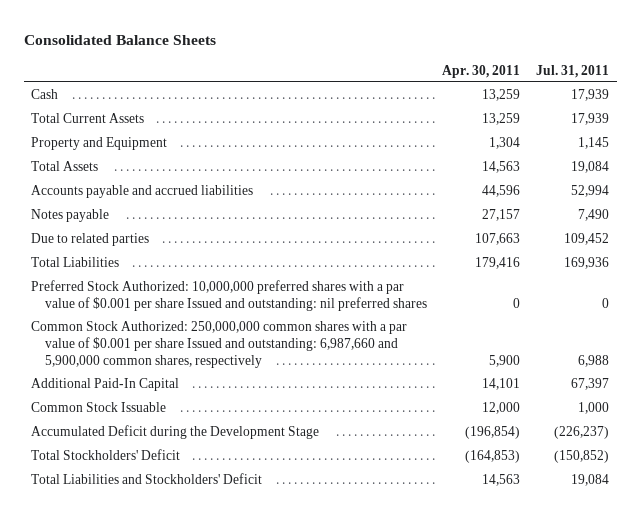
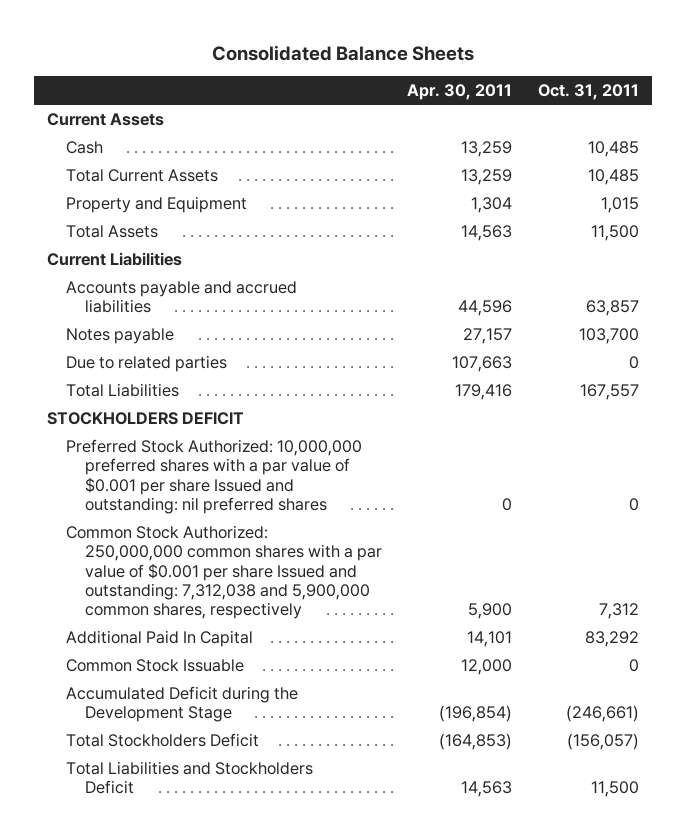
- | Apr. 30, 2011 | Jul. 31, 2011
+ | Apr. 30, 2011 | Oct. 31, 2011
+ Current Assets
+ Current Liabilities
+ STOCKHOLDERS DEFICIT
- Common Stock Authorized: 250,000,000 common shares with a par value of $0.001 per share Issued and outstanding: 6,987,660 and 5,900,000 common shares, respectively | 5,900 | 6,988
- Additional Paid-In Capital | 14,101 | 67,397
+ Common Stock Authorized: 250,000,000 common shares with a par value of $0.001 per share Issued and outstanding: 7,312,038 and 5,900,000 common shares, respectively | 5,900 | 7,312
+ Additional Paid In Capital | 14,101 | 83,292
- Total Stockholders' Deficit | (164,853) | (150,852)
- Total Liabilities and Stockholders' Deficit | 14,563 | 19,084
+ Total Stockholders Deficit | (164,853) | (156,057)
+ Total Liabilities and Stockholders Deficit | 14,563 | 11,500

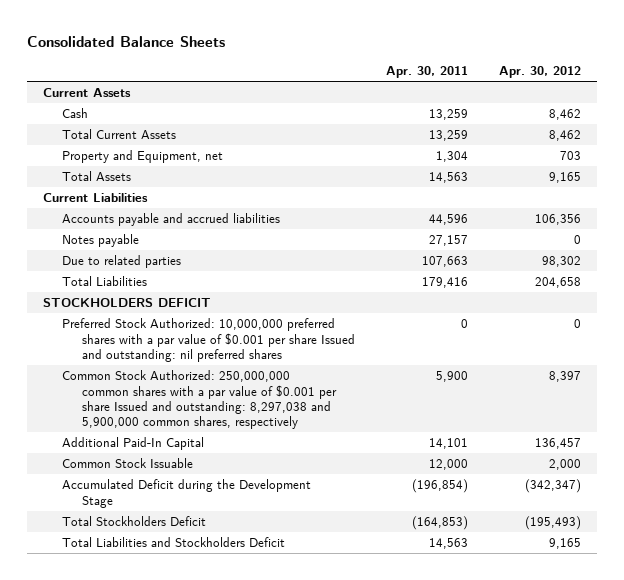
- | Apr. 30, 2011 | Oct. 31, 2011
+ | Apr. 30, 2011 | Apr. 30, 2012
- Property and Equipment | 1,304 | 1,015
+ Property and Equipment, net | 1,304 | 703
- Common Stock Authorized: 250,000,000 common shares with a par value of $0.001 per share Issued and outstanding: 7,312,038 and 5,900,000 common shares, respectively | 5,900 | 7,312
- Additional Paid In Capital | 14,101 | 83,292
+ Common Stock Authorized: 250,000,000 common shares with a par value of $0.001 per share Issued and outstanding: 8,297,038 and 5,900,000 common shares, respectively | 5,900 | 8,397
+ Additional Paid-In Capital | 14,101 | 136,457

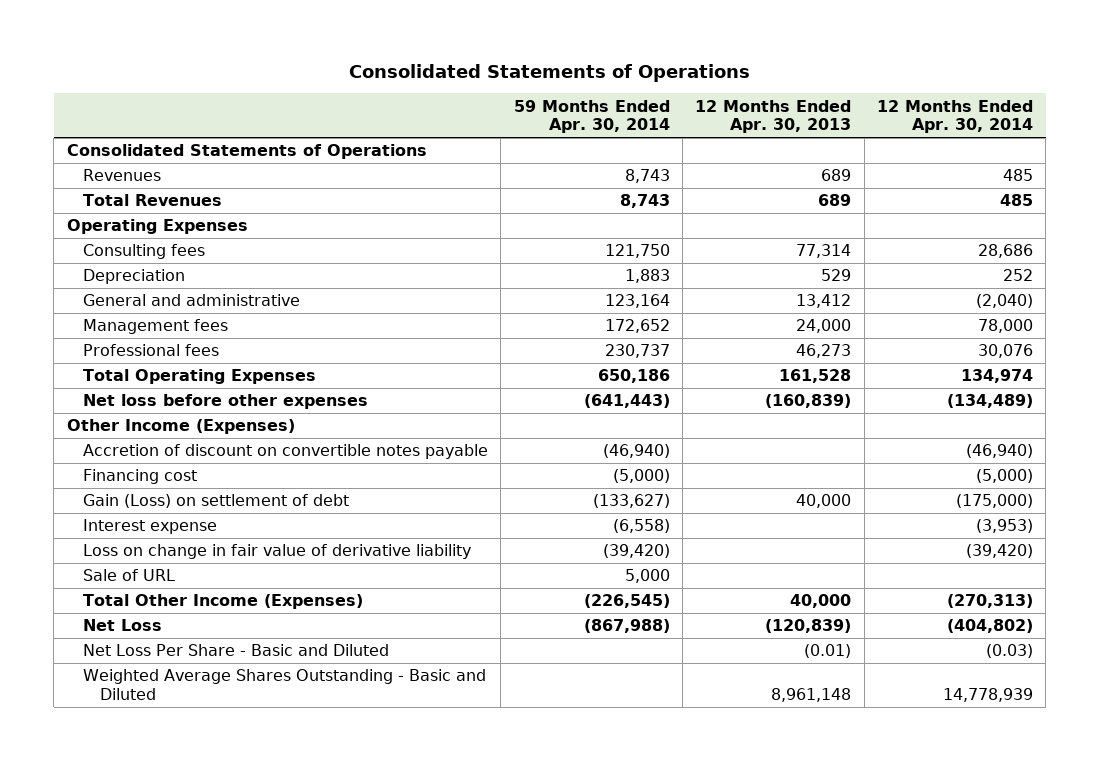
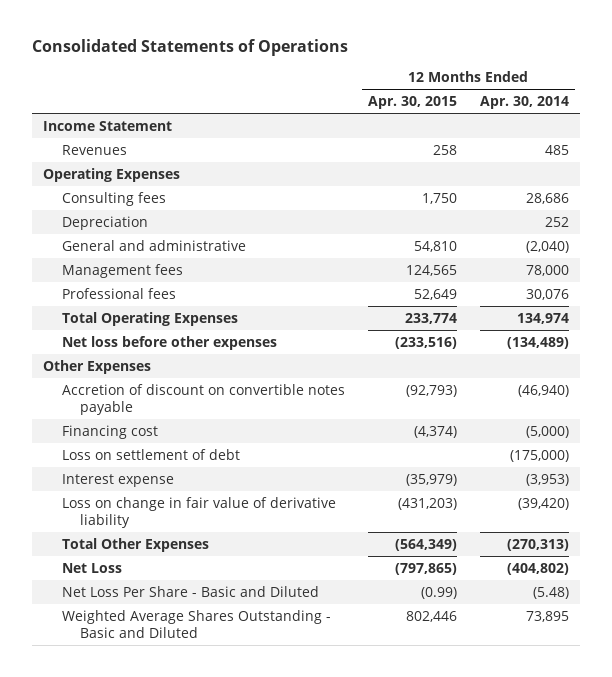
- | 59 Months Ended Apr. 30, 2014 | 12 Months Ended Apr. 30, 2013 | 12 Months Ended Apr. 30, 2014
+ | 12 Months Ended Apr. 30, 2015 | 12 Months Ended Apr. 30, 2014
- Consolidated Statements of Operations
+ Income Statement
- Total Revenues | 8,743 | 689 | 485
- Other Income (Expenses)
+ Other Expenses
- Gain (Loss) on settlement of debt | (133,627) | 40,000 | (175,000)
+ Loss on settlement of debt | | (175,000)
- Sale of URL | 5,000 | |
- Total Other Income (Expenses) | (226,545) | 40,000 | (270,313)
+ Total Other Expenses | (564,349) | (270,313)
- Net Loss Per Share - Basic and Diluted | | (0.01) | (0.03)
- Weighted Average Shares Outstanding - Basic and Diluted | | 8,961,148 | 14,778,939
+ Net Loss Per Share - Basic and Diluted | (0.99) | (5.48)
+ Weighted Average Shares Outstanding - Basic and Diluted | 802,446 | 73,895

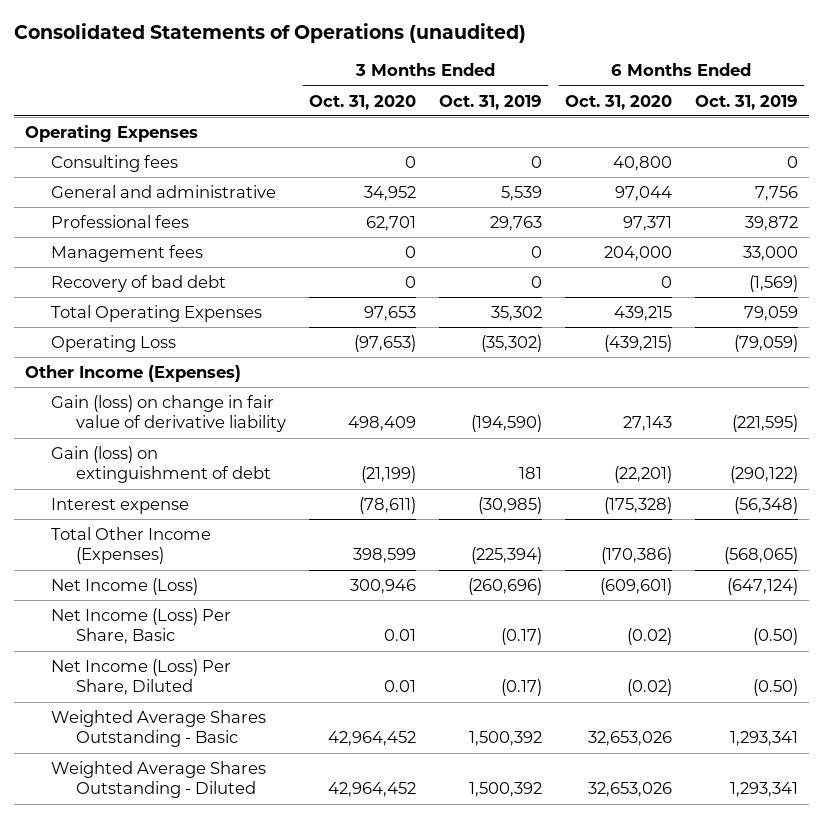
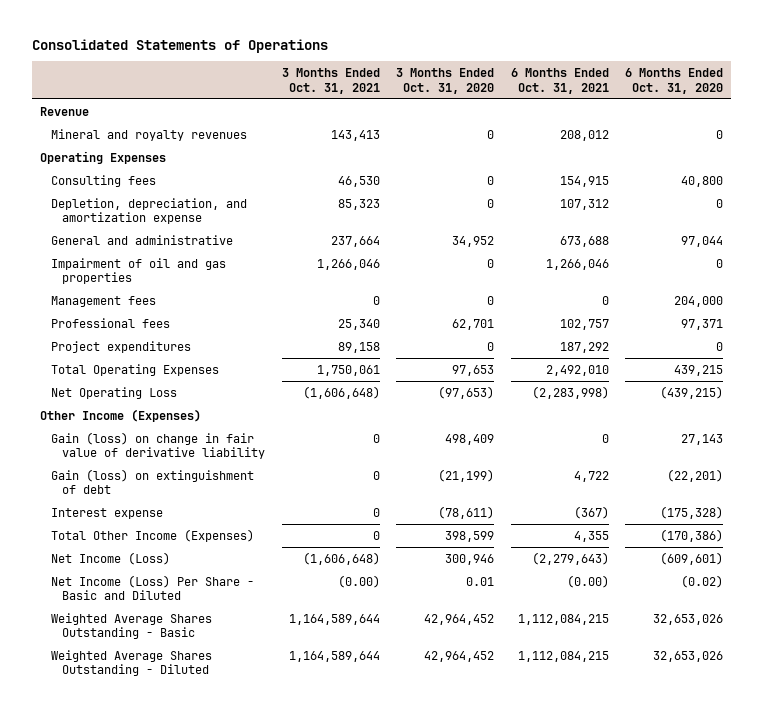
- Consolidated Statements of Operations (unaudited)
+ Consolidated Statements of Operations
- | 3 Months Ended Oct. 31, 2020 | 3 Months Ended Oct. 31, 2019 | 6 Months Ended Oct. 31, 2020 | 6 Months Ended Oct. 31, 2019
+ | 3 Months Ended Oct. 31, 2021 | 3 Months Ended Oct. 31, 2020 | 6 Months Ended Oct. 31, 2021 | 6 Months Ended Oct. 31, 2020
+ Revenue
+ Mineral and royalty revenues | 143,413 | 0 | 208,012 | 0
+ Depletion, depreciation, and amortization expense | 85,323 | 0 | 107,312 | 0
+ Impairment of oil and gas properties | 1,266,046 | 0 | 1,266,046 | 0
- Recovery of bad debt | 0 | 0 | 0 | (1,569)
moved down: Professional fees | 25,340 | 62,701 | 102,757 | 97,371
+ Project expenditures | 89,158 | 0 | 187,292 | 0
- Operating Loss | (97,653) | (35,302) | (439,215) | (79,059)
+ Net Operating Loss | (1,606,648) | (97,653) | (2,283,998) | (439,215)
- Net Income (Loss) Per Share, Basic | 0.01 | (0.17) | (0.02) | (0.50)
- Net Income (Loss) Per Share, Diluted | 0.01 | (0.17) | (0.02) | (0.50)
+ Net Income (Loss) Per Share - Basic and Diluted | (0.00) | 0.01 | (0.00) | (0.02)

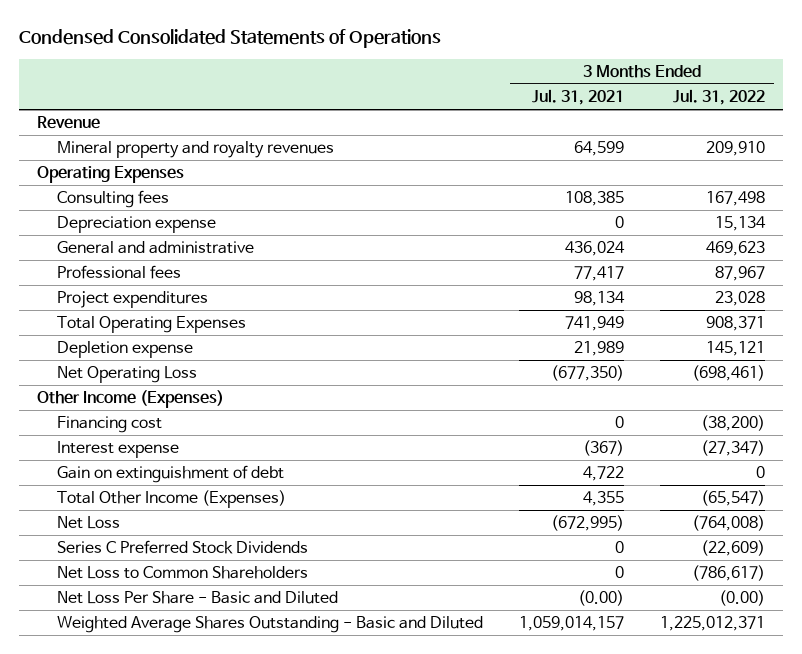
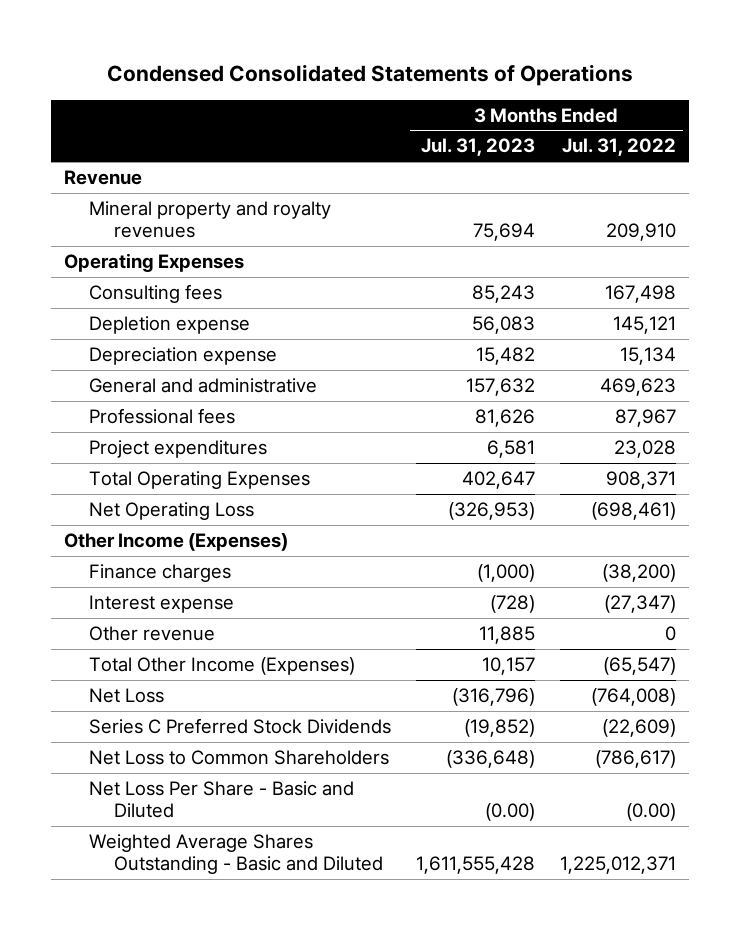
- | 3 Months Ended Jul. 31, 2021 | 3 Months Ended Jul. 31, 2022
+ | 3 Months Ended Jul. 31, 2023 | 3 Months Ended Jul. 31, 2022
moved up: Depletion expense | 56,083 | 145,121
- Financing cost | 0 | (38,200)
+ Finance charges | (1,000) | (38,200)
- Gain on extinguishment of debt | 4,722 | 0
+ Other revenue | 11,885 | 0

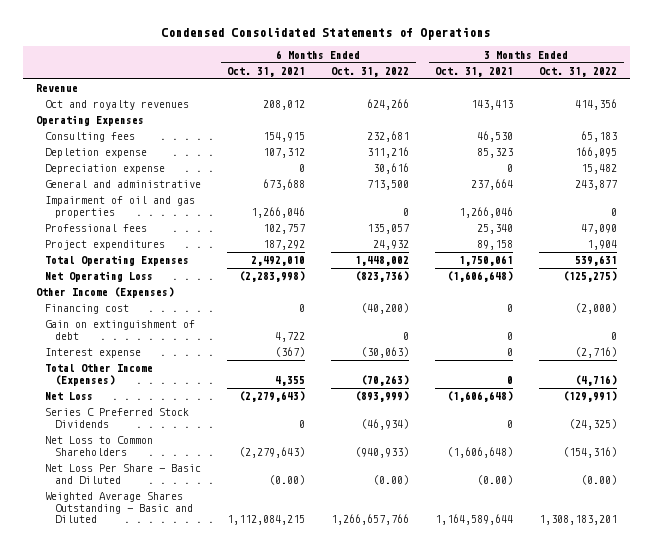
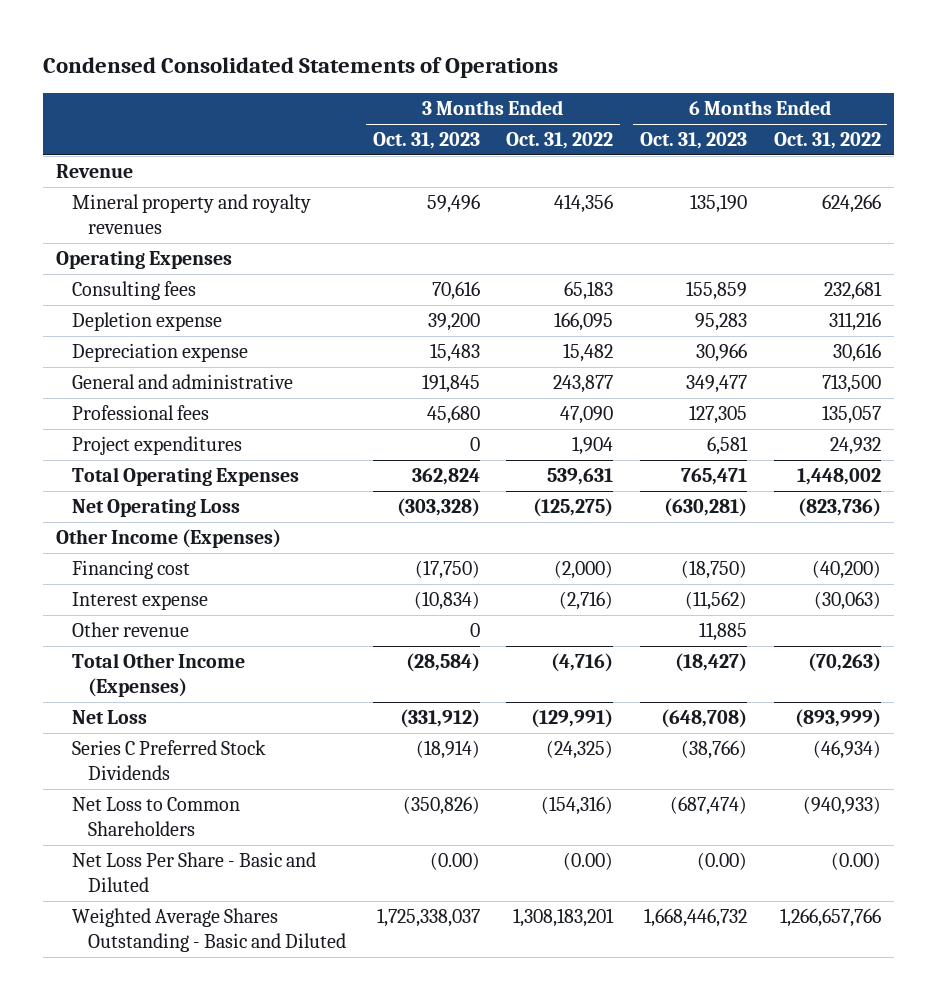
- | 6 Months Ended Oct. 31, 2021 | 6 Months Ended Oct. 31, 2022 | 3 Months Ended Oct. 31, 2021 | 3 Months Ended Oct. 31, 2022
+ | 3 Months Ended Oct. 31, 2023 | 3 Months Ended Oct. 31, 2022 | 6 Months Ended Oct. 31, 2023 | 6 Months Ended Oct. 31, 2022
- Oct and royalty revenues | 208,012 | 624,266 | 143,413 | 414,356
+ Mineral property and royalty revenues | 59,496 | 414,356 | 135,190 | 624,266
- Impairment of oil and gas properties | 1,266,046 | 0 | 1,266,046 | 0
- Gain on extinguishment of debt | 4,722 | 0 | 0 | 0
+ Other revenue | 0 | | 11,885 |

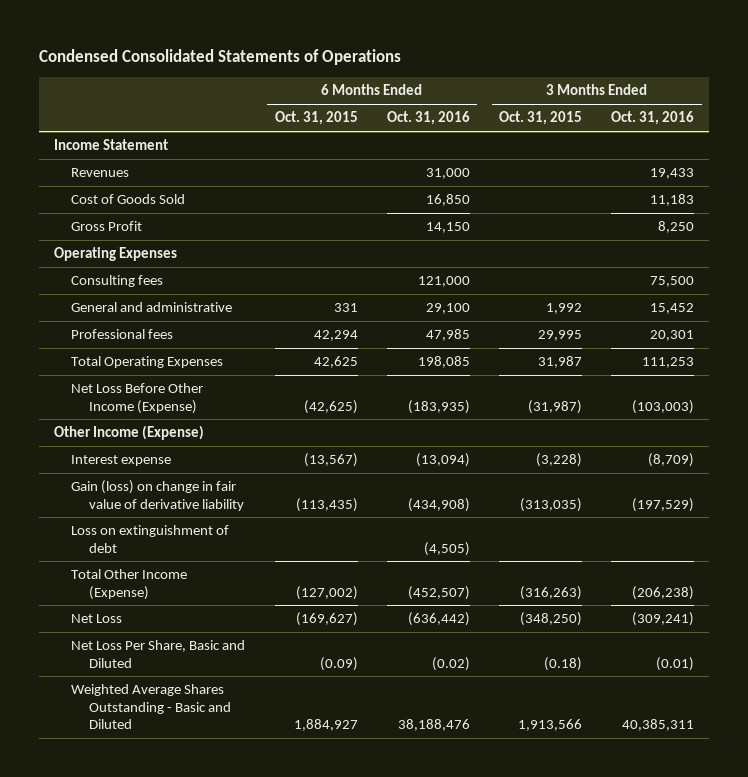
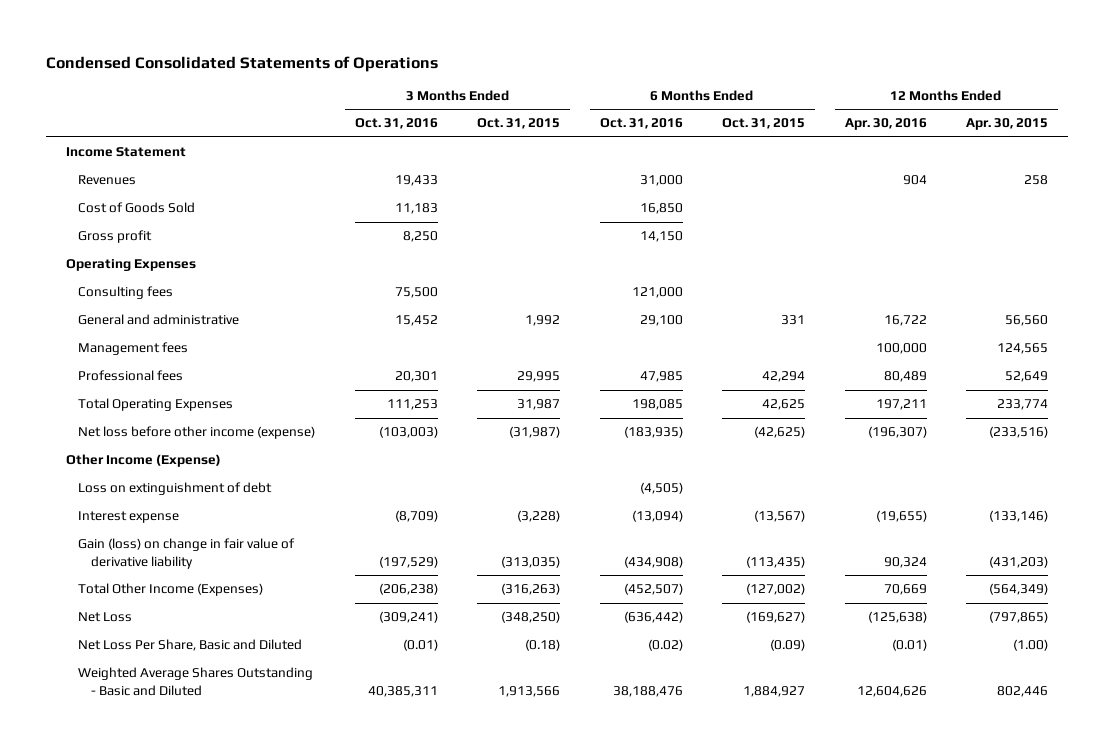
- | 6 Months Ended Oct. 31, 2015 | 6 Months Ended Oct. 31, 2016 | 3 Months Ended Oct. 31, 2015 | 3 Months Ended Oct. 31, 2016
+ | 3 Months Ended Oct. 31, 2016 | 3 Months Ended Oct. 31, 2015 | 6 Months Ended Oct. 31, 2016 | 6 Months Ended Oct. 31, 2015 | 12 Months Ended Apr. 30, 2016 | 12 Months Ended Apr. 30, 2015
- Gross Profit | | 14,150 | | 8,250
+ Gross profit | 8,250 | | 14,150 | | |
+ Management fees | | | | | 100,000 | 124,565
- Net Loss Before Other Income (Expense) | (42,625) | (183,935) | (31,987) | (103,003)
+ Net loss before other income (expense) | (103,003) | (31,987) | (183,935) | (42,625) | (196,307) | (233,516)
moved up: Loss on extinguishment of debt | | | (4,505) | | |
- Total Other Income (Expense) | (127,002) | (452,507) | (316,263) | (206,238)
+ Total Other Income (Expenses) | (206,238) | (316,263) | (452,507) | (127,002) | 70,669 | (564,349)

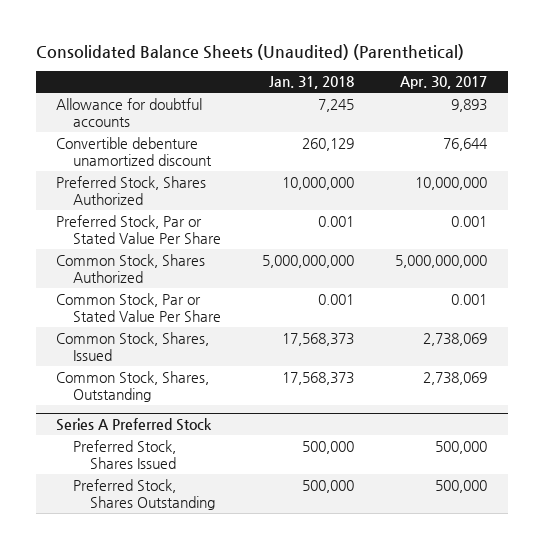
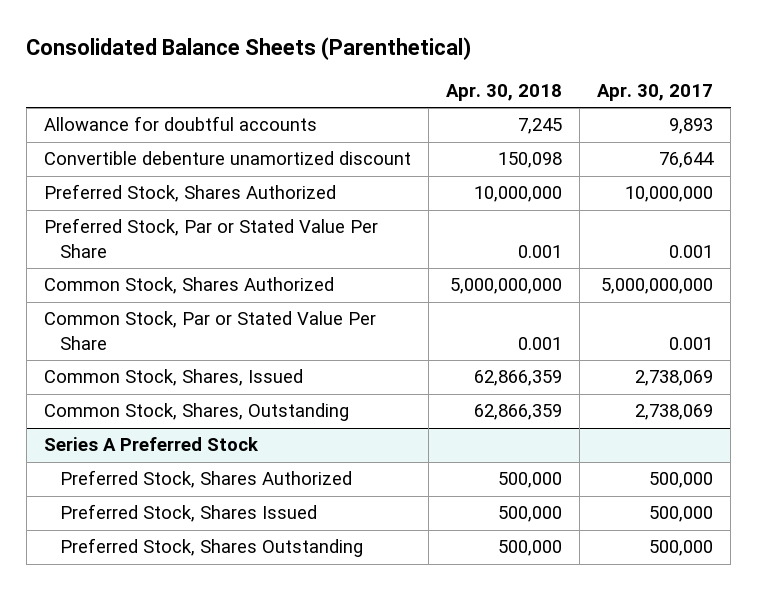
- Consolidated Balance Sheets (Unaudited) (Parenthetical)
+ Consolidated Balance Sheets (Parenthetical)
- | Jan. 31, 2018 | Apr. 30, 2017
+ | Apr. 30, 2018 | Apr. 30, 2017
@ Series A Preferred Stock
+ Preferred Stock, Shares Authorized | 500,000 | 500,000

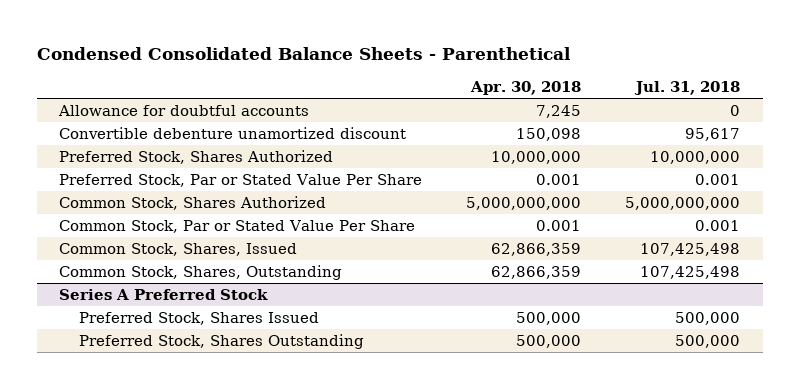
- Consolidated Balance Sheets (Parenthetical)
+ Condensed Consolidated Balance Sheets - Parenthetical
- | Apr. 30, 2018 | Apr. 30, 2017
+ | Apr. 30, 2018 | Jul. 31, 2018
@ Series A Preferred Stock
- Preferred Stock, Shares Authorized | 500,000 | 500,000

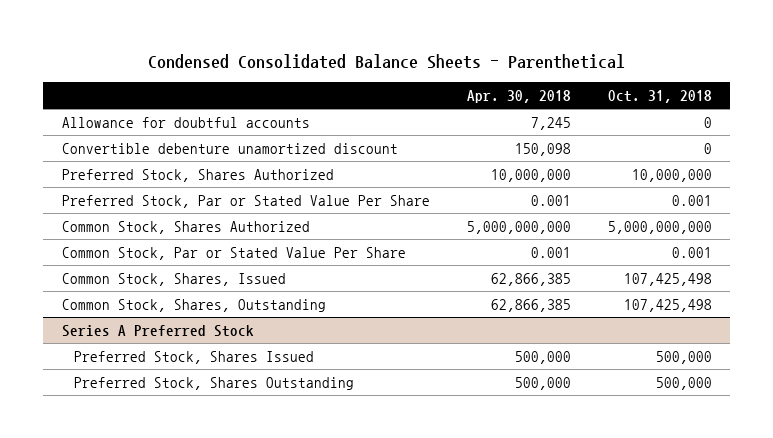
- | Apr. 30, 2018 | Jul. 31, 2018
+ | Apr. 30, 2018 | Oct. 31, 2018
- Common Stock, Shares, Issued | 62,866,359 | 107,425,498
- Common Stock, Shares, Outstanding | 62,866,359 | 107,425,498
+ Common Stock, Shares, Issued | 62,866,385 | 107,425,498
+ Common Stock, Shares, Outstanding | 62,866,385 | 107,425,498

